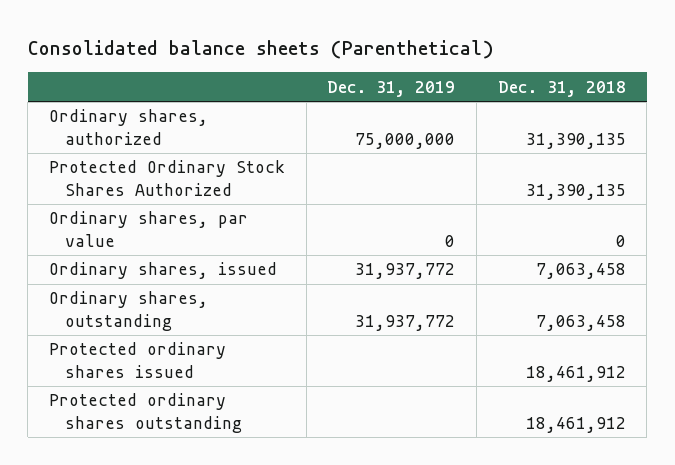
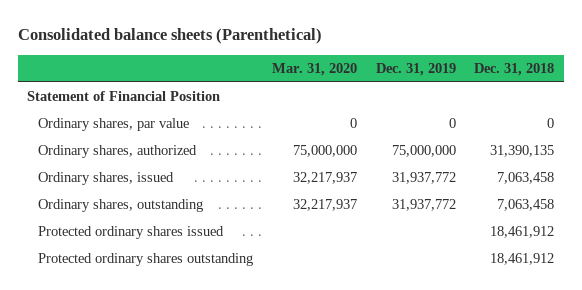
- | Dec. 31, 2019 | Dec. 31, 2018
+ | Mar. 31, 2020 | Dec. 31, 2019 | Dec. 31, 2018
- Protected Ordinary Stock Shares Authorized | | 31,390,135
+ Statement of Financial Position
moved down: Ordinary shares, authorized | 75,000,000 | 75,000,000 | 31,390,135

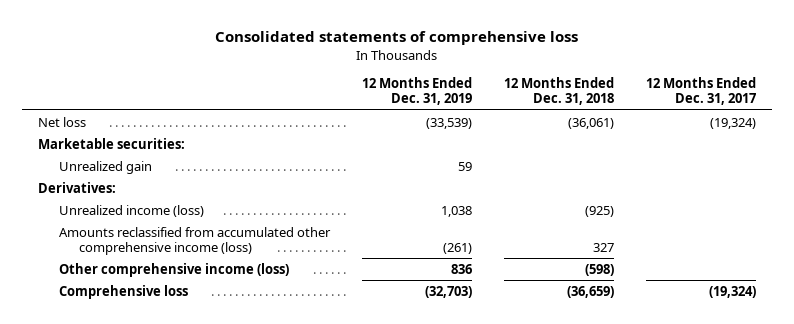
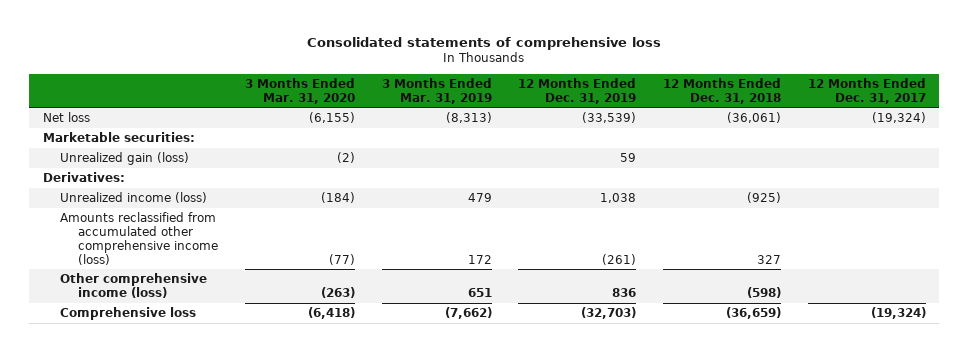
- | 12 Months Ended Dec. 31, 2019 | 12 Months Ended Dec. 31, 2018 | 12 Months Ended Dec. 31, 2017
+ | 3 Months Ended Mar. 31, 2020 | 3 Months Ended Mar. 31, 2019 | 12 Months Ended Dec. 31, 2019 | 12 Months Ended Dec. 31, 2018 | 12 Months Ended Dec. 31, 2017
- Unrealized gain | 59 | |
+ Unrealized gain (loss) | (2) | | 59 | |

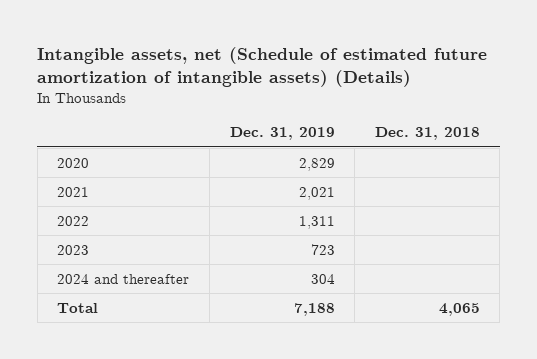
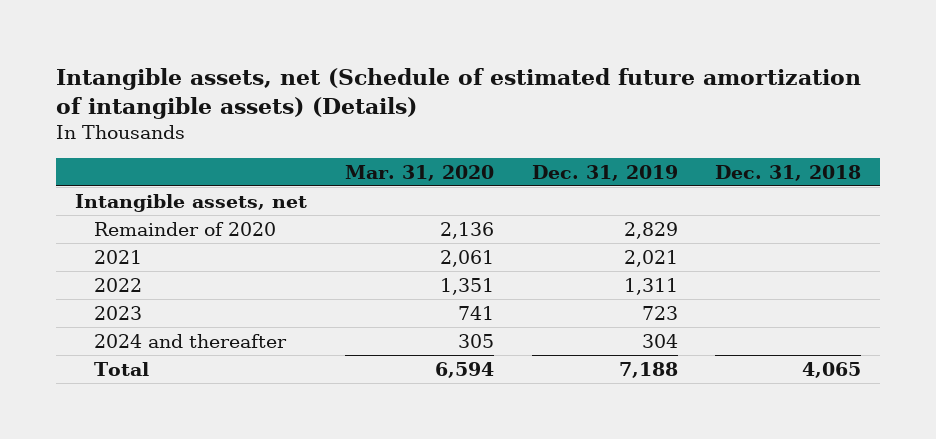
- | Dec. 31, 2019 | Dec. 31, 2018
+ | Mar. 31, 2020 | Dec. 31, 2019 | Dec. 31, 2018
- 2020 | 2,829 |
+ Intangible assets, net
+ Remainder of 2020 | 2,136 | 2,829 |

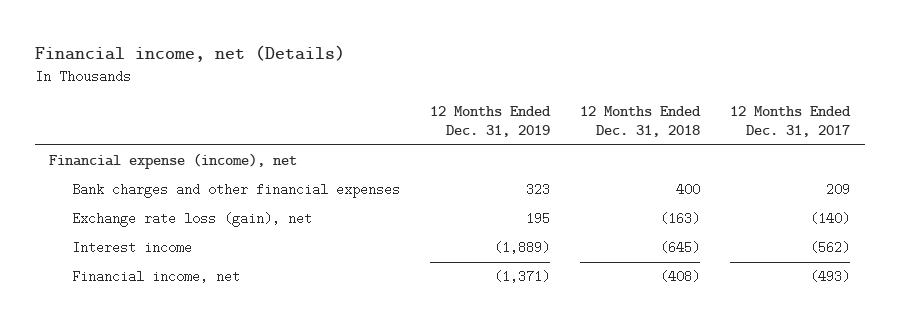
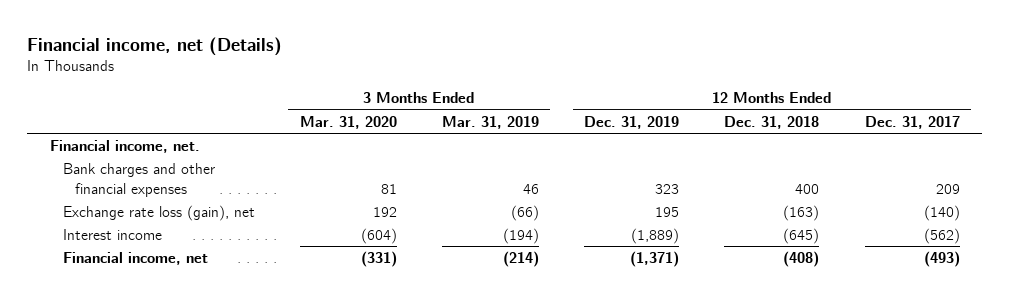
- | 12 Months Ended Dec. 31, 2019 | 12 Months Ended Dec. 31, 2018 | 12 Months Ended Dec. 31, 2017
+ | 3 Months Ended Mar. 31, 2020 | 3 Months Ended Mar. 31, 2019 | 12 Months Ended Dec. 31, 2019 | 12 Months Ended Dec. 31, 2018 | 12 Months Ended Dec. 31, 2017
- Financial expense (income), net
+ Financial income, net.

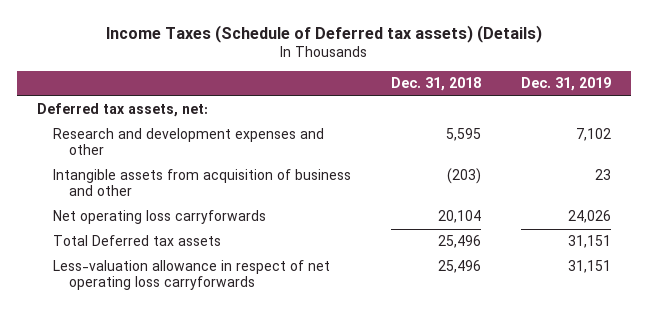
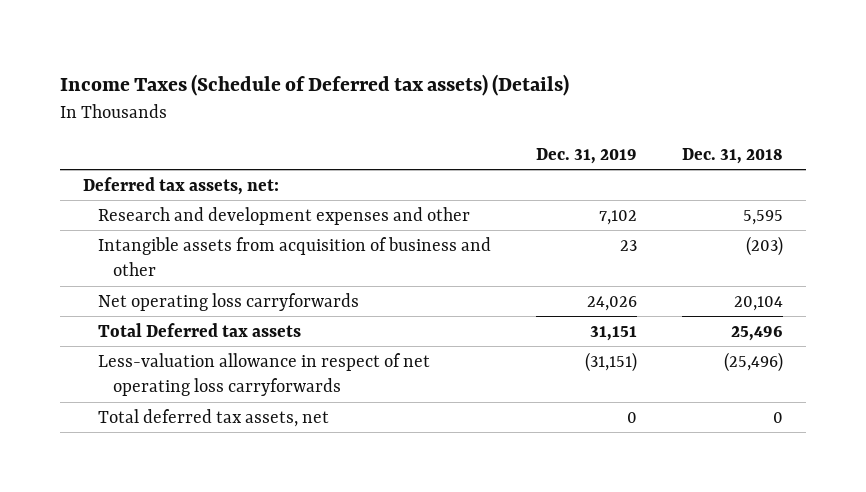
- | Dec. 31, 2018 | Dec. 31, 2019
+ | Dec. 31, 2019 | Dec. 31, 2018
- Less-valuation allowance in respect of net operating loss carryforwards | 25,496 | 31,151
+ Less-valuation allowance in respect of net operating loss carryforwards | (31,151) | (25,496)
+ Total deferred tax assets, net | 0 | 0

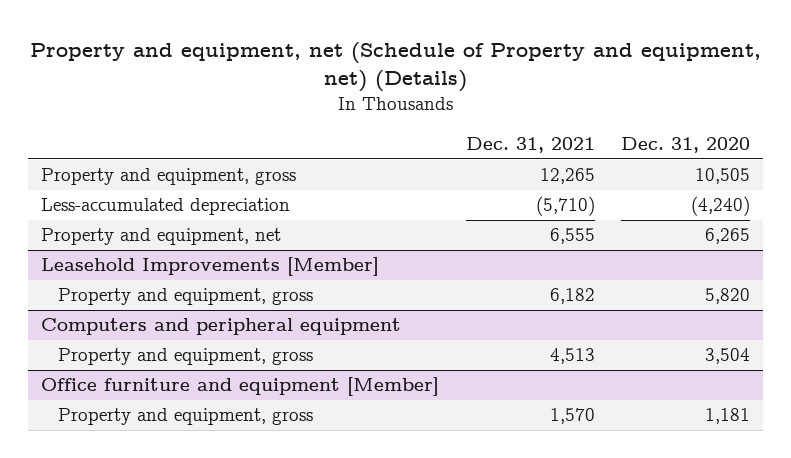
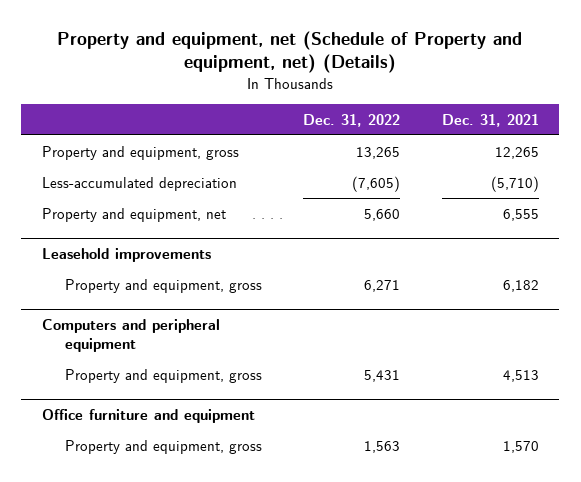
- | Dec. 31, 2021 | Dec. 31, 2020
+ | Dec. 31, 2022 | Dec. 31, 2021
- Leasehold Improvements [Member]
+ Leasehold improvements
- Office furniture and equipment [Member]
+ Office furniture and equipment

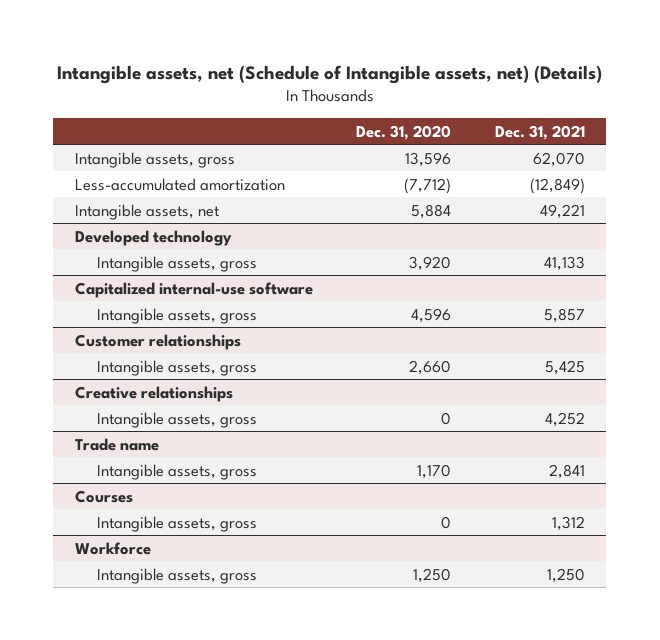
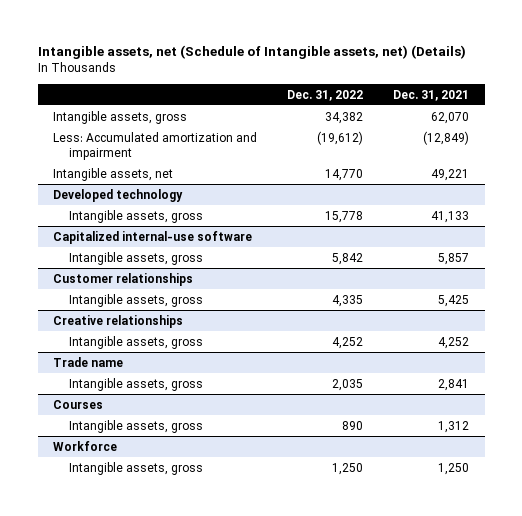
- | Dec. 31, 2020 | Dec. 31, 2021
+ | Dec. 31, 2022 | Dec. 31, 2021
- Less-accumulated amortization | (7,712) | (12,849)
+ Less: Accumulated amortization and impairment | (19,612) | (12,849)

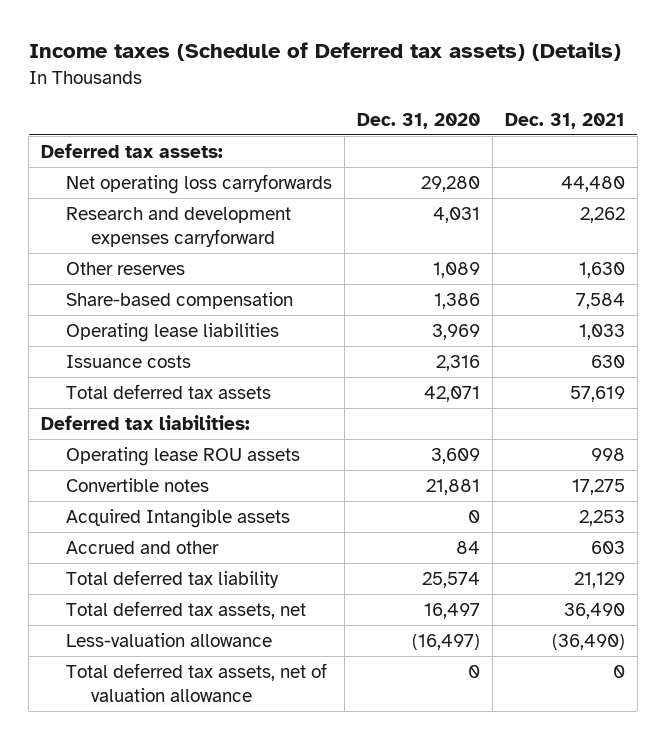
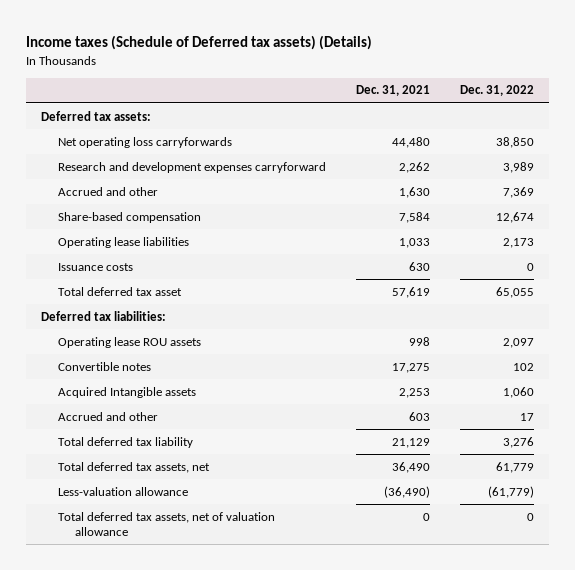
- | Dec. 31, 2020 | Dec. 31, 2021
+ | Dec. 31, 2021 | Dec. 31, 2022
- Other reserves | 1,089 | 1,630
+ Accrued and other | 1,630 | 7,369
- Total deferred tax assets | 42,071 | 57,619
+ Total deferred tax asset | 57,619 | 65,055

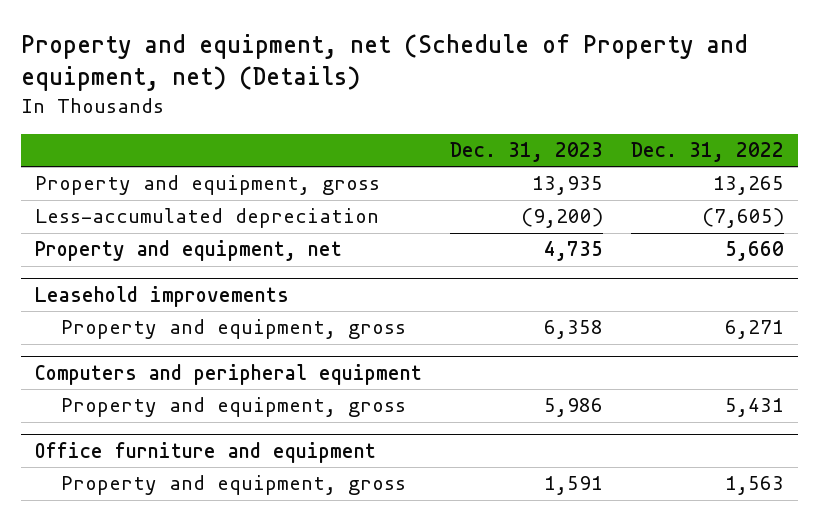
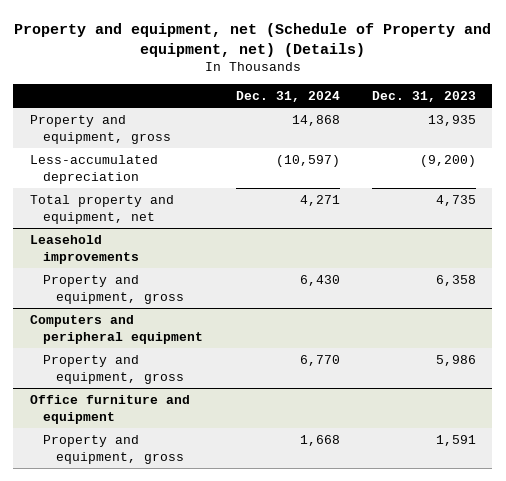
- | Dec. 31, 2023 | Dec. 31, 2022
+ | Dec. 31, 2024 | Dec. 31, 2023
- Property and equipment, net | 4,735 | 5,660
+ Total property and equipment, net | 4,271 | 4,735

